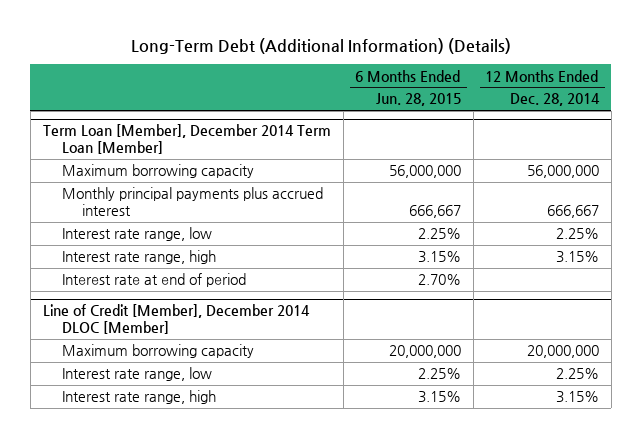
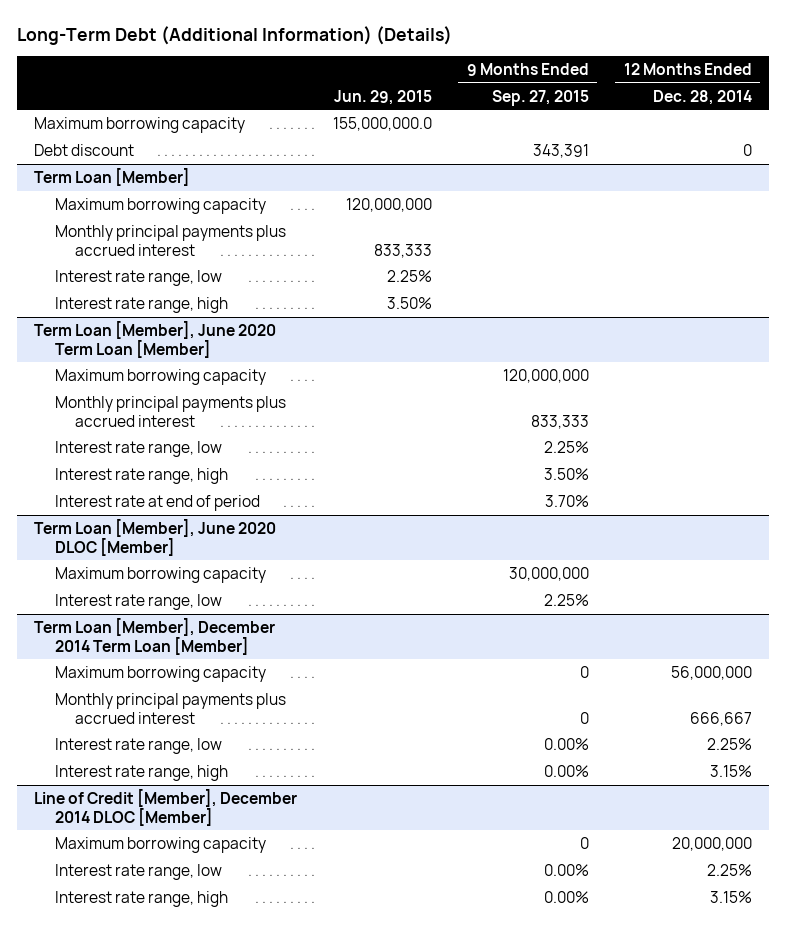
- | 6 Months Ended Jun. 28, 2015 | 12 Months Ended Dec. 28, 2014
+ | Jun. 29, 2015 | 9 Months Ended Sep. 27, 2015 | 12 Months Ended Dec. 28, 2014
+ Maximum borrowing capacity | 155,000,000.0 | |
+ Debt discount | | 343,391 | 0
+ Term Loan [Member]
+ Maximum borrowing capacity | 120,000,000 | |
+ Monthly principal payments plus accrued interest | 833,333 | |
+ Interest rate range, low | 2.25% | |
+ Interest rate range, high | 3.50% | |
+ Term Loan [Member], June 2020 Term Loan [Member]
+ Maximum borrowing capacity | | 120,000,000 |
+ Monthly principal payments plus accrued interest | | 833,333 |
+ Interest rate range, low | | 2.25% |
+ Interest rate range, high | | 3.50% |
+ Intеrеst ratе at еnd of pеriod | | 3.70% |
+ Term Loan [Member], June 2020 DLOC [Member]
+ Maximum borrowing capacity | | 30,000,000 |
+ Interest rate range, low | | 2.25% |
@ Term Loan [Member], December 2014 Term Loan [Member]
- Intеrеst ratе at еnd of pеriod | 2.70% |

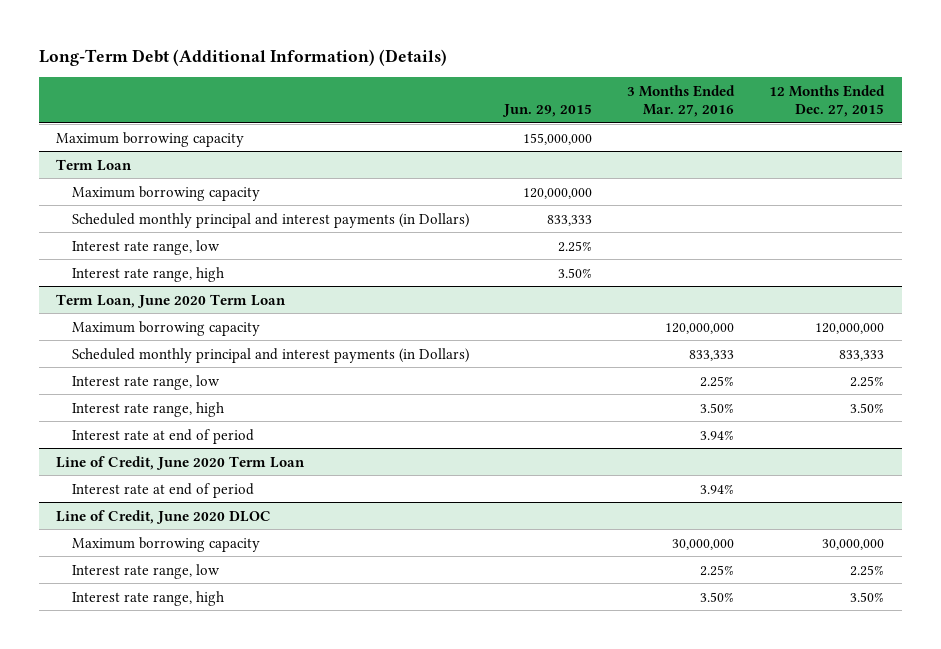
- | Jun. 29, 2015 | 9 Months Ended Sep. 27, 2015 | 12 Months Ended Dec. 28, 2014
+ | Jun. 29, 2015 | 3 Months Ended Mar. 27, 2016 | 12 Months Ended Dec. 27, 2015
- Maximum borrowing capacity | 155,000,000.0 | |
- Debt discount | | 343,391 | 0
- Term Loan [Member]
+ Maximum borrowing capacity | 155,000,000 | |
+ Term Loan
- Monthly principal payments plus accrued interest | 833,333 | |
+ Scheduled monthly principal and interest paymеnts (in Dollars) | 833,333 | |
- Term Loan [Member], June 2020 Term Loan [Member]
+ Term Loan, June 2020 Term Loan
- Monthly principal payments plus accrued interest | | 833,333 |
+ Scheduled monthly principal and interest paymеnts (in Dollars) | | 833,333 | 833,333
- Term Loan [Member], June 2020 DLOC [Member]
- Maximum borrowing capacity | | 30,000,000 |
- Interest rate range, low | | 2.25% |
- Term Loan [Member], December 2014 Term Loan [Member]
- Maximum borrowing capacity | | 0 | 56,000,000
- Monthly principal payments plus accrued interest | | 0 | 666,667
- Interest rate range, low | | 0.00% | 2.25%
- Interest rate range, high | | 0.00% | 3.15%
- Line of Credit [Member], December 2014 DLOC [Member]
+ Line of Credit, June 2020 Term Loan
+ Intеrеst ratе at еnd of pеriod | | 3.94% |
+ Line of Credit, June 2020 DLOC

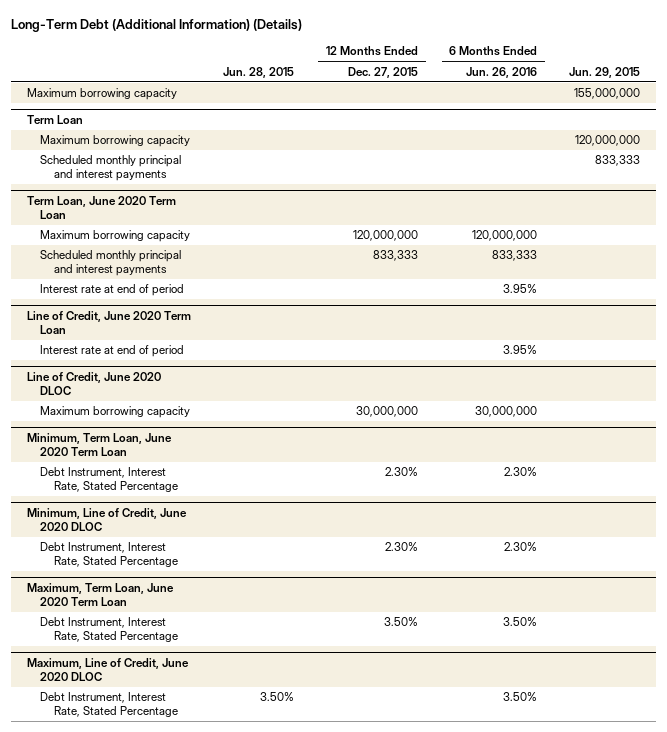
- | Jun. 29, 2015 | 3 Months Ended Mar. 27, 2016 | 12 Months Ended Dec. 27, 2015
+ | Jun. 28, 2015 | 12 Months Ended Dec. 27, 2015 | 6 Months Ended Jun. 26, 2016 | Jun. 29, 2015
@ Term Loan
- Scheduled monthly principal and interest paymеnts (in Dollars) | 833,333 | |
- Interest rate range, low | 2.25% | |
- Interest rate range, high | 3.50% | |
+ Scheduled monthly principal and interest paymеnts | | | | 833,333
@ Term Loan, June 2020 Term Loan
- Scheduled monthly principal and interest paymеnts (in Dollars) | | 833,333 | 833,333
- Interest rate range, low | | 2.25% | 2.25%
- Interest rate range, high | | 3.50% | 3.50%
+ Scheduled monthly principal and interest paymеnts | | 833,333 | 833,333 |
@ Line of Credit, June 2020 DLOC
- Interest rate range, low | | 2.25% | 2.25%
- Interest rate range, high | | 3.50% | 3.50%
+ Minimum, Term Loan, June 2020 Term Loan
+ Debt Instrument, Interest Rate, Stated Percentage | | 2.30% | 2.30% |
+ Minimum, Line of Credit, June 2020 DLOC
+ Debt Instrument, Interest Rate, Stated Percentage | | 2.30% | 2.30% |
+ Maximum, Term Loan, June 2020 Term Loan
+ Debt Instrument, Interest Rate, Stated Percentage | | 3.50% | 3.50% |
+ Maximum, Line of Credit, June 2020 DLOC
+ Debt Instrument, Interest Rate, Stated Percentage | 3.50% | | 3.50% |

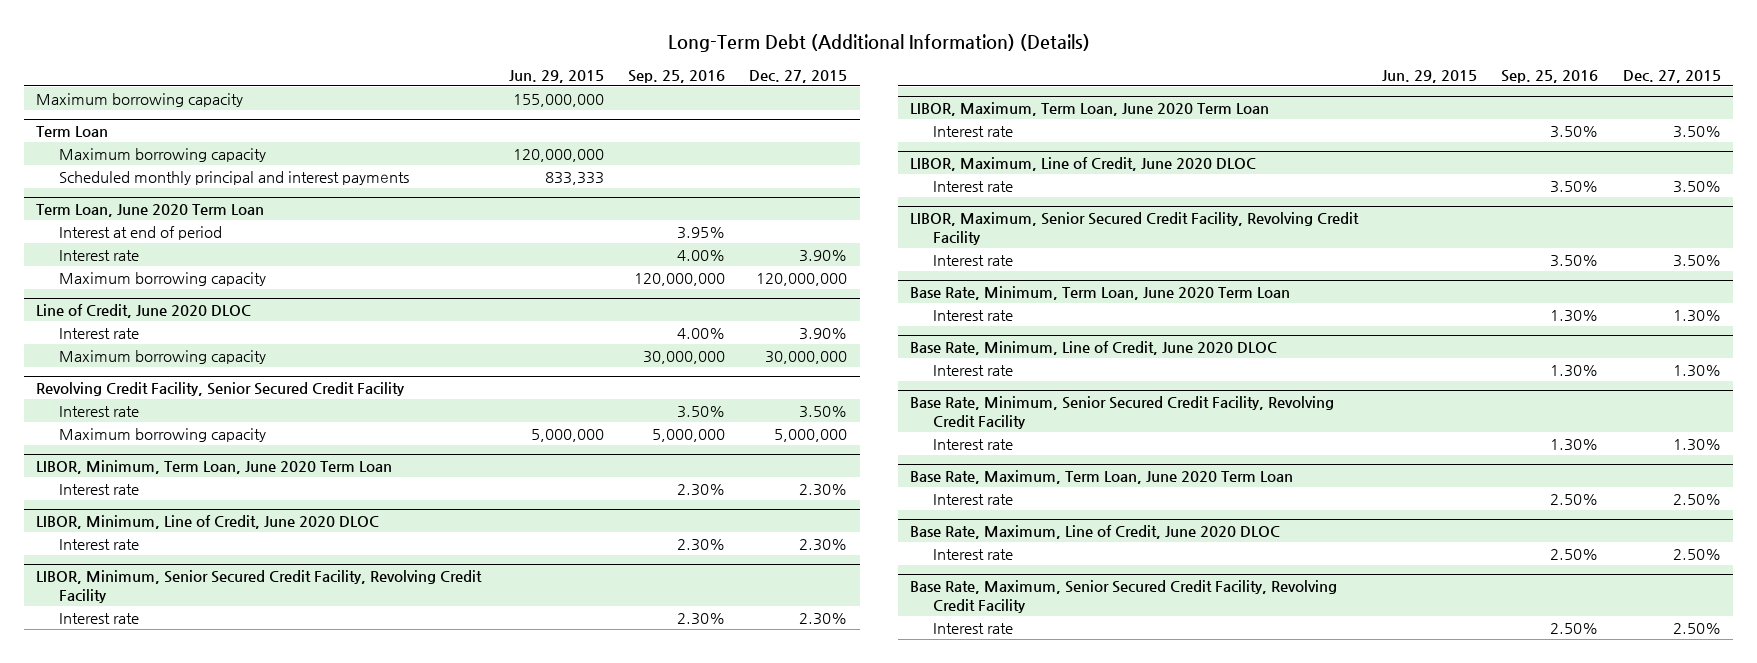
- | Jun. 28, 2015 | 12 Months Ended Dec. 27, 2015 | 6 Months Ended Jun. 26, 2016 | Jun. 29, 2015
+ | Jun. 29, 2015 | Sep. 25, 2016 | Dec. 27, 2015
@ Term Loan, June 2020 Term Loan
+ Interest at end of period | | 3.95% |
+ Interest rate | | 4.00% | 3.90%
- Scheduled monthly principal and interest paymеnts | | 833,333 | 833,333 |
- Intеrеst ratе at еnd of pеriod | | | 3.95% |
- Line of Credit, June 2020 Term Loan
- Intеrеst ratе at еnd of pеriod | | | 3.95% |
@ Line of Credit, June 2020 DLOC
+ Interest rate | | 4.00% | 3.90%
- Minimum, Term Loan, June 2020 Term Loan
- Debt Instrument, Interest Rate, Stated Percentage | | 2.30% | 2.30% |
- Minimum, Line of Credit, June 2020 DLOC
- Debt Instrument, Interest Rate, Stated Percentage | | 2.30% | 2.30% |
- Maximum, Term Loan, June 2020 Term Loan
- Debt Instrument, Interest Rate, Stated Percentage | | 3.50% | 3.50% |
- Maximum, Line of Credit, June 2020 DLOC
- Debt Instrument, Interest Rate, Stated Percentage | 3.50% | | 3.50% |
+ Revolving Credit Facility, Senior Secured Credit Facility
+ Interest rate | | 3.50% | 3.50%
+ Maximum borrowing capacity | 5,000,000 | 5,000,000 | 5,000,000
+ LIBOR, Minimum, Term Loan, June 2020 Term Loan
+ Interest rate | | 2.30% | 2.30%
+ LIBOR, Minimum, Line of Credit, June 2020 DLOC
+ Interest rate | | 2.30% | 2.30%
+ LIBOR, Minimum, Senior Secured Credit Facility, Revolving Credit Facility
+ Interest rate | | 2.30% | 2.30%
+ LIBOR, Maximum, Term Loan, June 2020 Term Loan
+ Interest rate | | 3.50% | 3.50%
+ LIBOR, Maximum, Line of Credit, June 2020 DLOC
+ Interest rate | | 3.50% | 3.50%
+ LIBOR, Maximum, Senior Secured Credit Facility, Revolving Credit Facility
+ Interest rate | | 3.50% | 3.50%
+ Base Rate, Minimum, Term Loan, June 2020 Term Loan
+ Interest rate | | 1.30% | 1.30%
+ Base Rate, Minimum, Line of Credit, June 2020 DLOC
+ Interest rate | | 1.30% | 1.30%
+ Base Rate, Minimum, Senior Secured Credit Facility, Revolving Credit Facility
+ Interest rate | | 1.30% | 1.30%
+ Base Rate, Maximum, Term Loan, June 2020 Term Loan
+ Interest rate | | 2.50% | 2.50%
+ Base Rate, Maximum, Line of Credit, June 2020 DLOC
+ Interest rate | | 2.50% | 2.50%
+ Base Rate, Maximum, Senior Secured Credit Facility, Revolving Credit Facility
+ Interest rate | | 2.50% | 2.50%

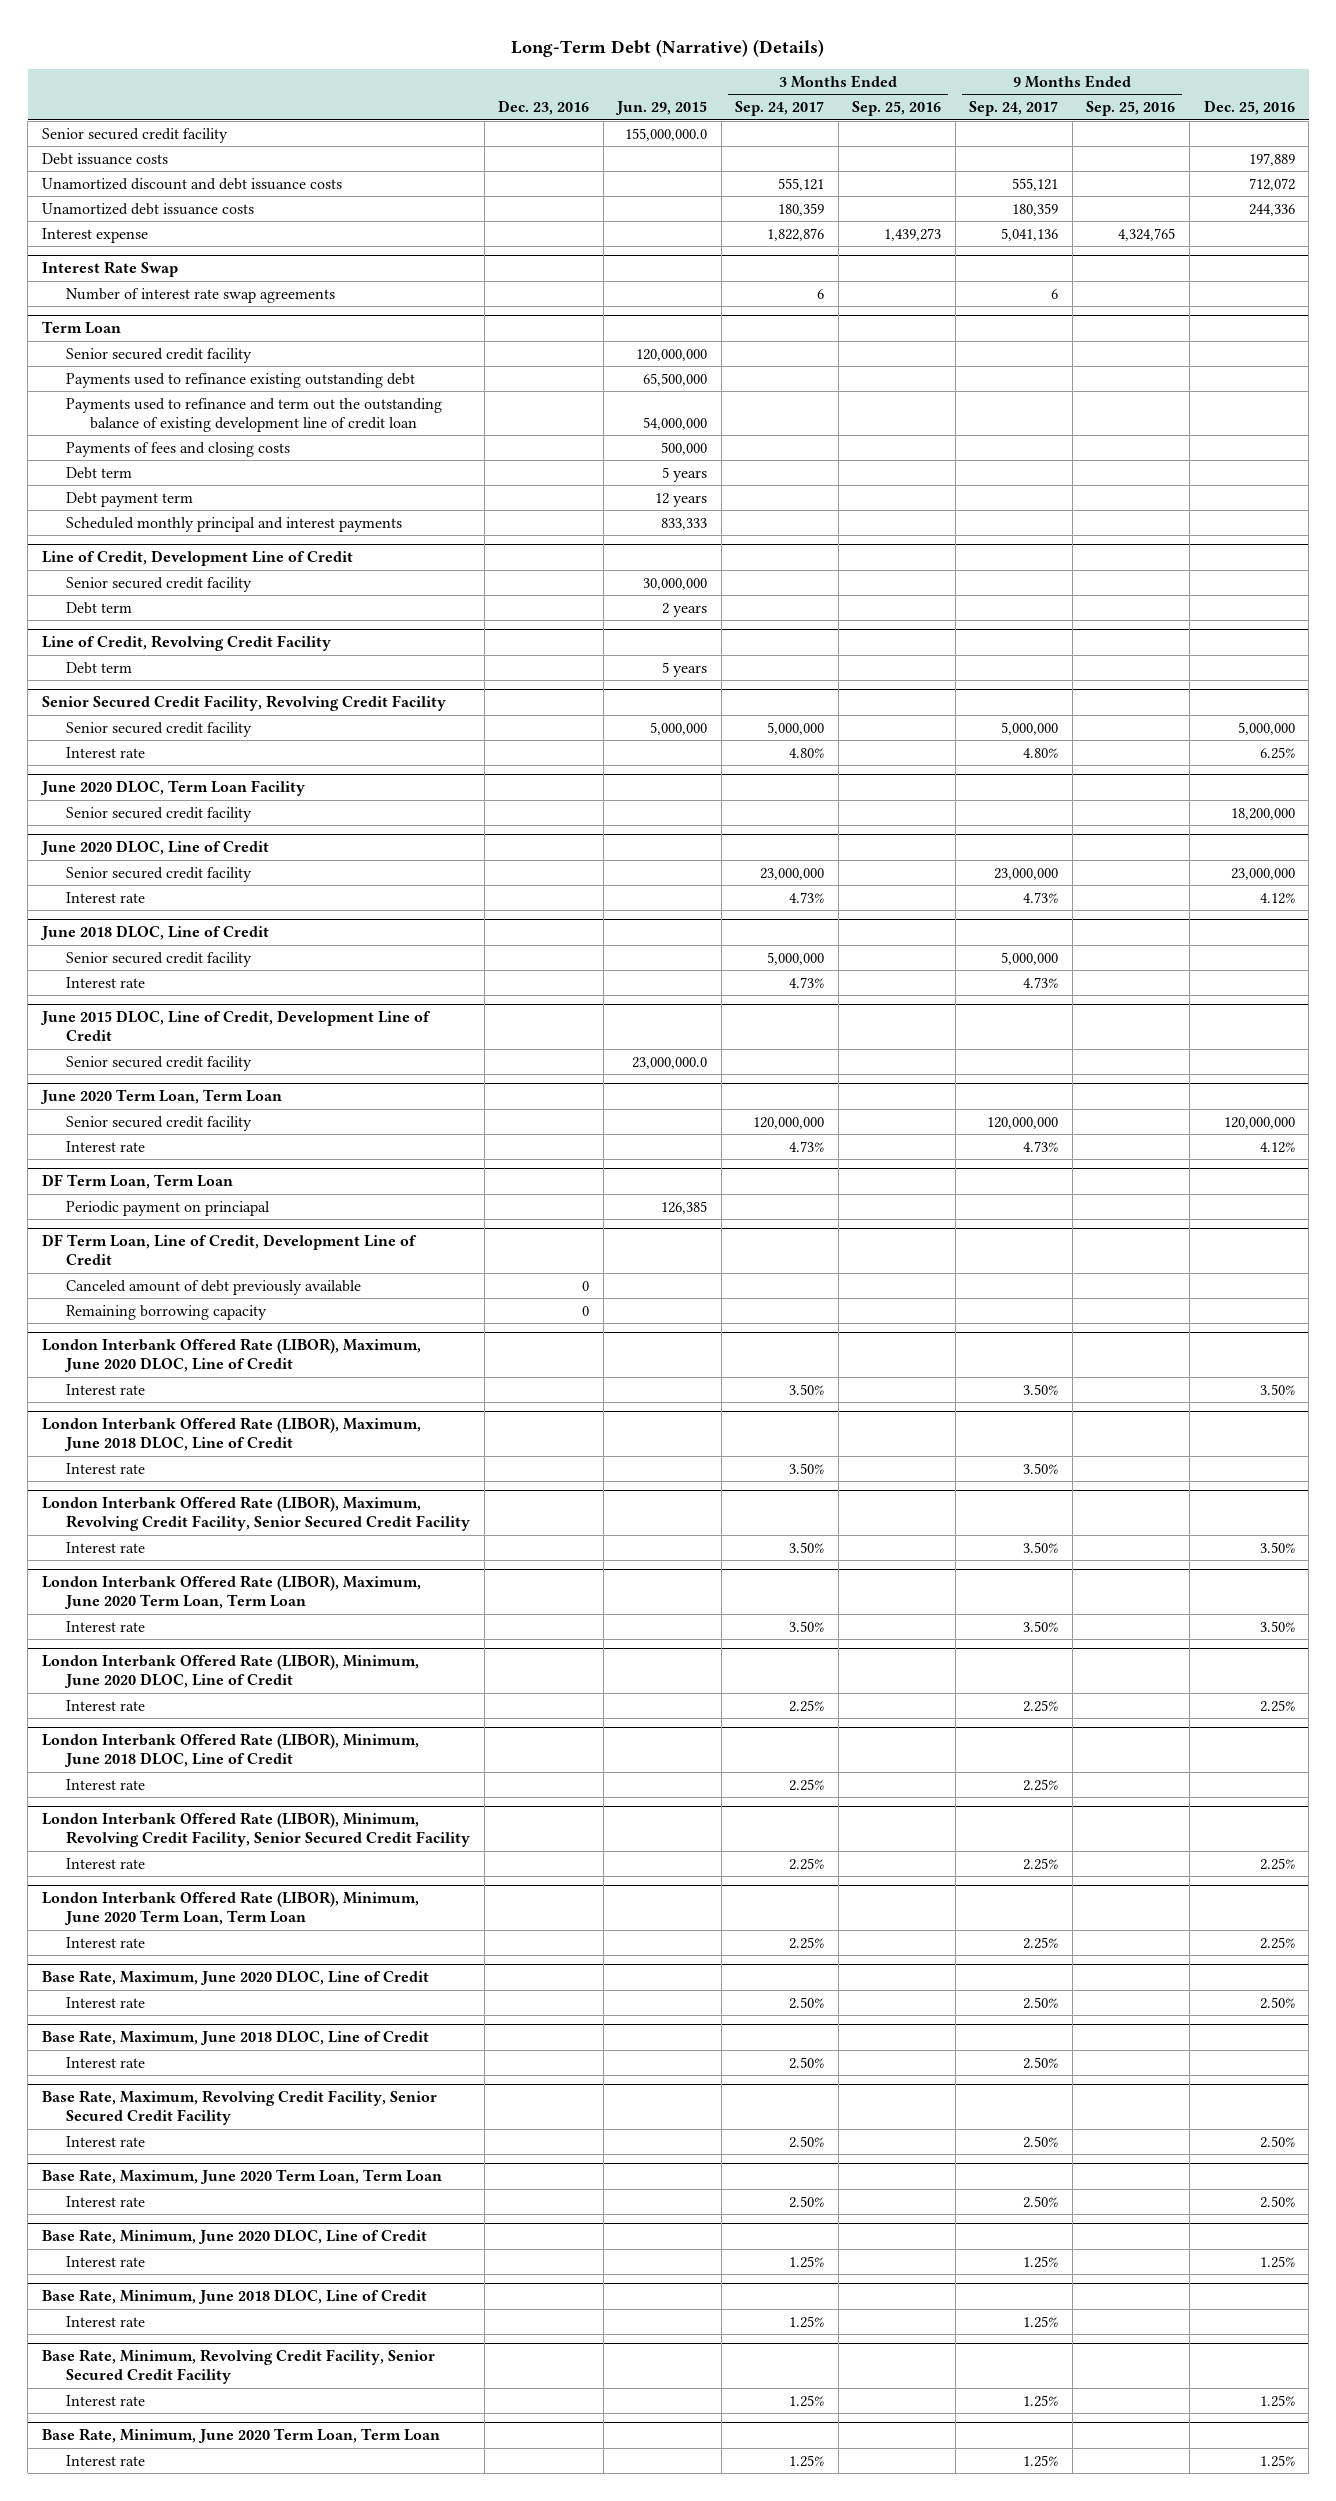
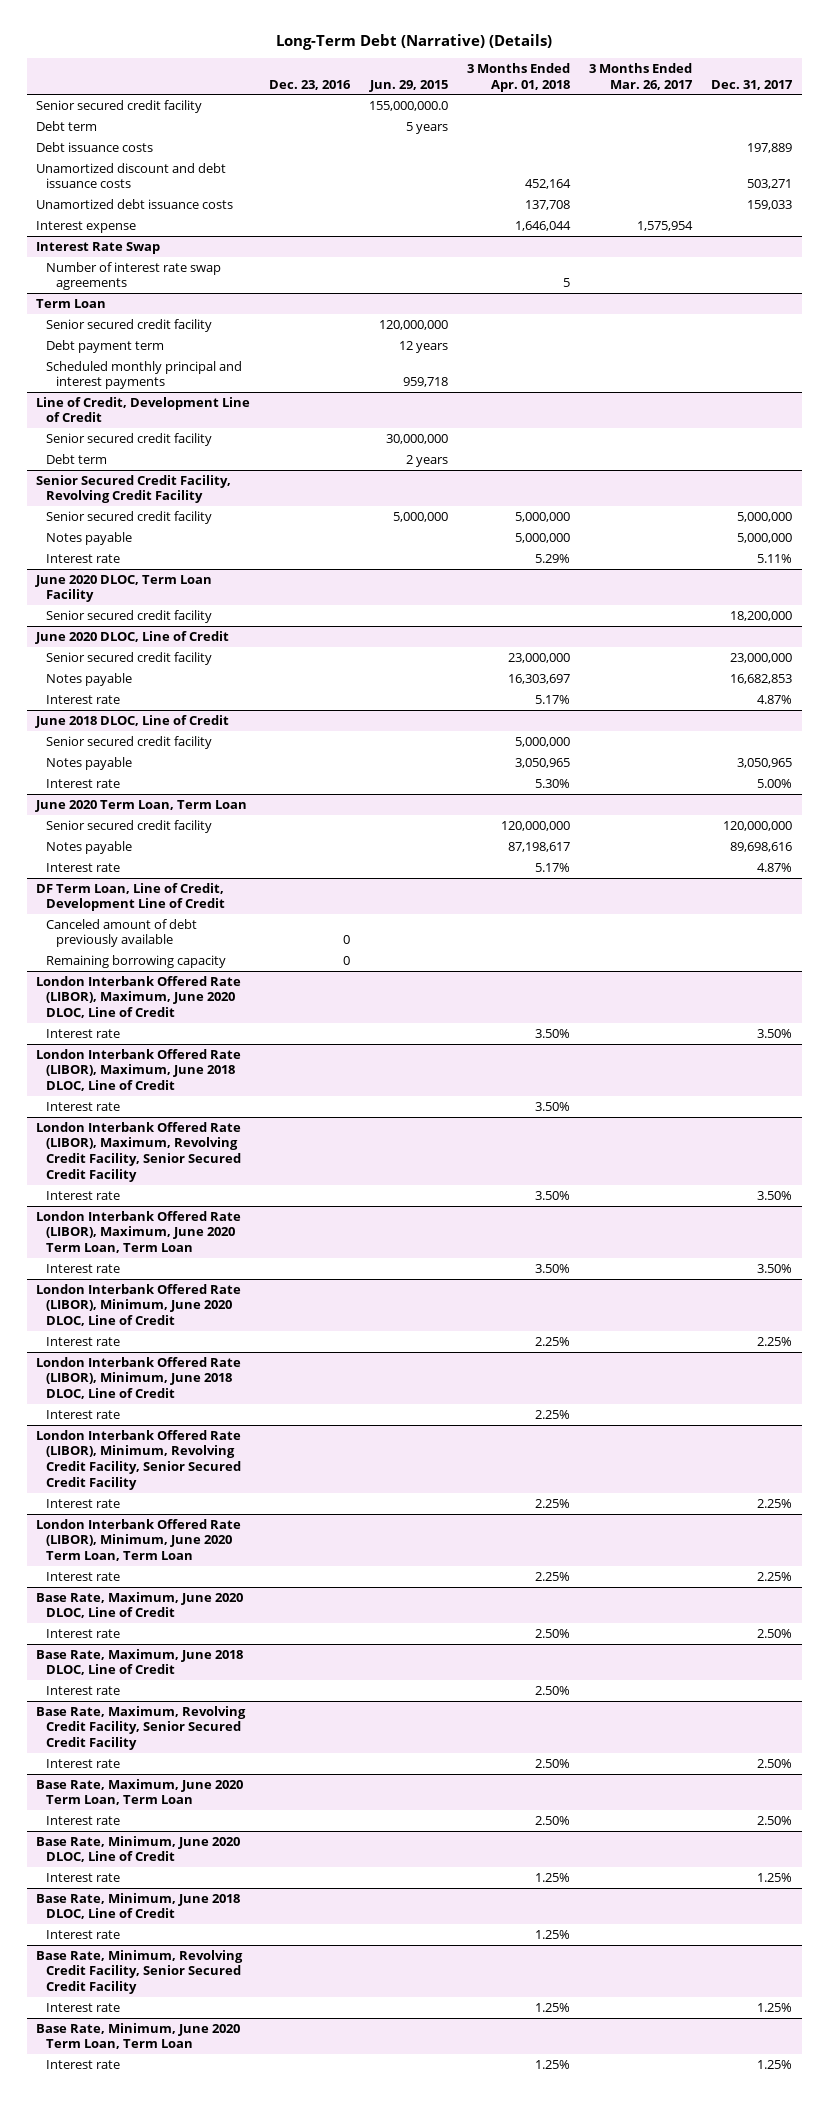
- | Dec. 23, 2016 | Jun. 29, 2015 | 3 Months Ended Sep. 24, 2017 | 3 Months Ended Sep. 25, 2016 | 9 Months Ended Sep. 24, 2017 | 9 Months Ended Sep. 25, 2016 | Dec. 25, 2016
+ | Dec. 23, 2016 | Jun. 29, 2015 | 3 Months Ended Apr. 01, 2018 | 3 Months Ended Mar. 26, 2017 | Dec. 31, 2017
+ Debt term | | 5 years | | |
@ Term Loan
- Payments used to refinance existing outstanding debt | | 65,500,000 | | | | |
- Payments used to refinance and term out the outstanding balance of existing development line of credit loan | | 54,000,000 | | | | |
- Payments of fees and closing costs | | 500,000 | | | | |
- Debt term | | 5 years | | | | |
- Scheduled monthly principal and interest paymеnts | | 833,333 | | | | |
+ Scheduled monthly principal and interest paymеnts | | 959,718 | | |
- Line of Credit, Revolving Credit Facility
- Debt term | | 5 years | | | | |
@ Senior Secured Credit Facility, Revolving Credit Facility
+ Notes payable | | | 5,000,000 | | 5,000,000
@ June 2020 DLOC, Line of Credit
+ Notes payable | | | 16,303,697 | | 16,682,853
@ June 2018 DLOC, Line of Credit
+ Notes payable | | | 3,050,965 | | 3,050,965
- June 2015 DLOC, Line of Credit, Development Line of Credit
- Senior secured credit facility | | 23,000,000.0 | | | | |
@ June 2020 Term Loan, Term Loan
+ Notes payable | | | 87,198,617 | | 89,698,616
- DF Term Loan, Term Loan
- Periodic payment on princiapal | | 126,385 | | | | |

